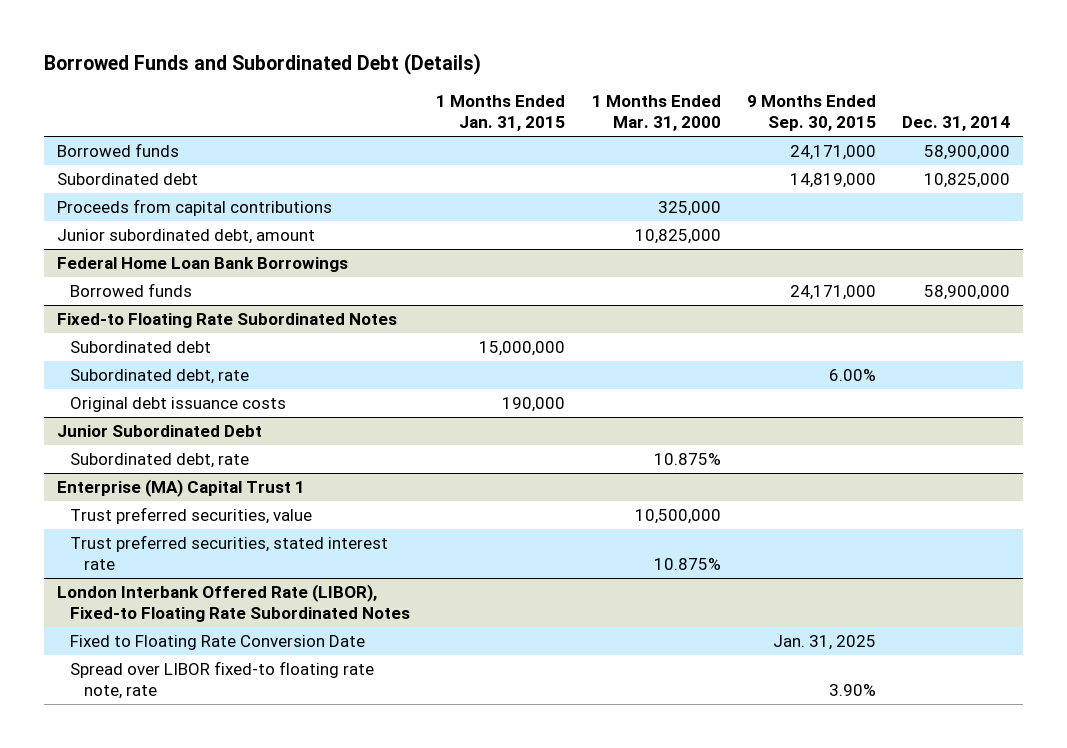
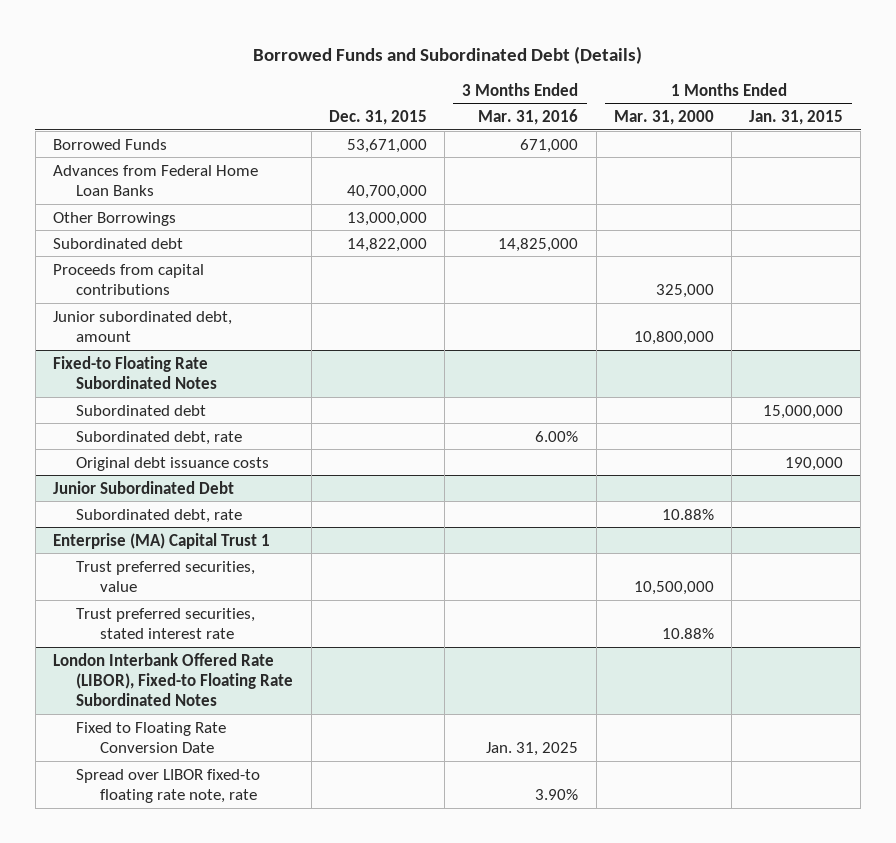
- | 1 Months Ended Jan. 31, 2015 | 1 Months Ended Mar. 31, 2000 | 9 Months Ended Sep. 30, 2015 | Dec. 31, 2014
+ | Dec. 31, 2015 | 3 Months Ended Mar. 31, 2016 | 1 Months Ended Mar. 31, 2000 | 1 Months Ended Jan. 31, 2015
- Borrowed funds | | | 24,171,000 | 58,900,000
+ Borrowed Funds | 53,671,000 | 671,000 | |
+ Advances from Federal Home Loan Banks | 40,700,000 | | |
+ Other Borrowings | 13,000,000 | | |
- Junior subordinated debt, amount | | 10,825,000 | |
- Federal Home Loan Bank Borrowings
- Borrowed funds | | | 24,171,000 | 58,900,000
+ Junior subordinated debt, amount | | | 10,800,000 |
@ Junior Subordinated Debt
- Subordinated debt, rate | | 10.875% | |
+ Subordinated debt, rate | | | 10.88% |
@ Enterprise (MA) Capital Trust 1
- Trust preferred securities, stated interest rate | | 10.875% | |
+ Trust preferred securities, stated interest rate | | | 10.88% |

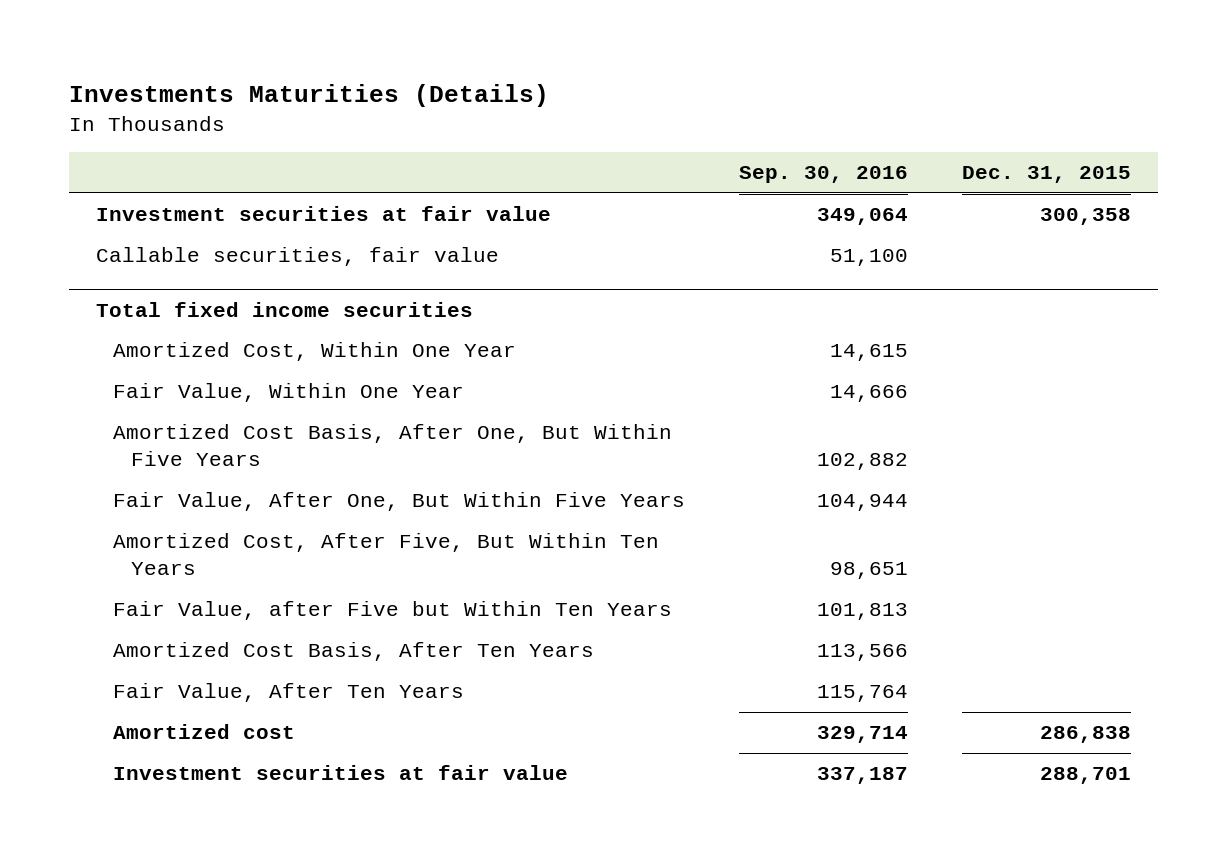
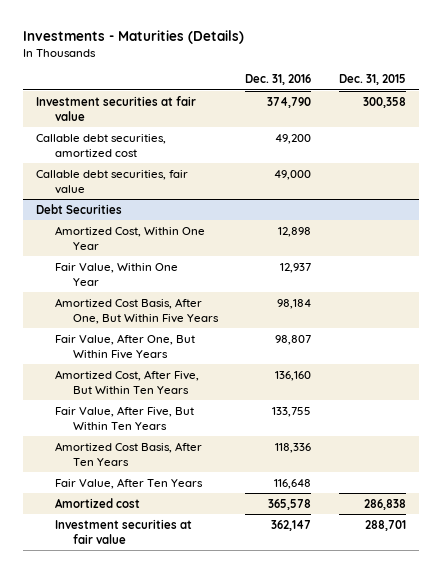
- Investments Maturities (Details)
+ Investments - Maturities (Details)
- | Sep. 30, 2016 | Dec. 31, 2015
+ | Dec. 31, 2016 | Dec. 31, 2015
- Callable securities, fair value | 51,100 |
- Total fixed income securities
+ Callable debt securities, amortized cost | 49,200 |
+ Callable debt securities, fair value | 49,000 |
+ Debt Securities
- Fair Value, after Five but Within Ten Years | 101,813 |
+ Fair Value, After Five, But Within Ten Years | 133,755 |

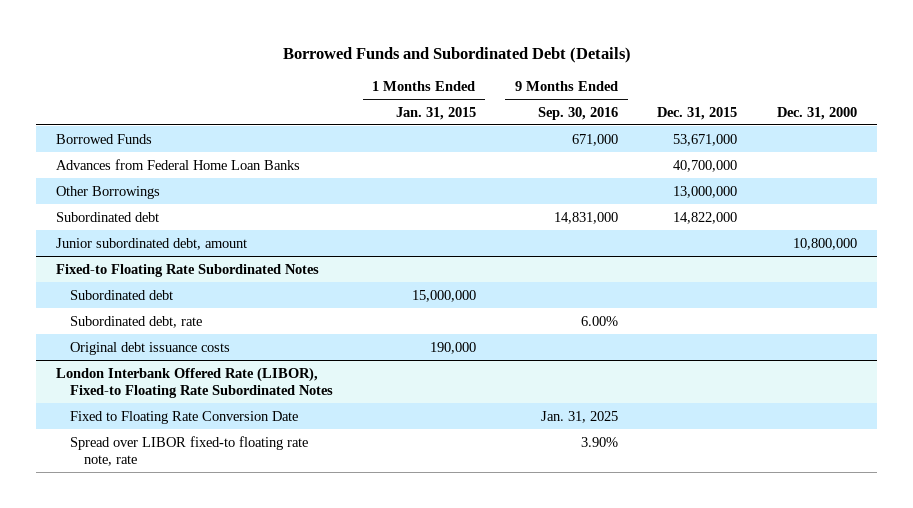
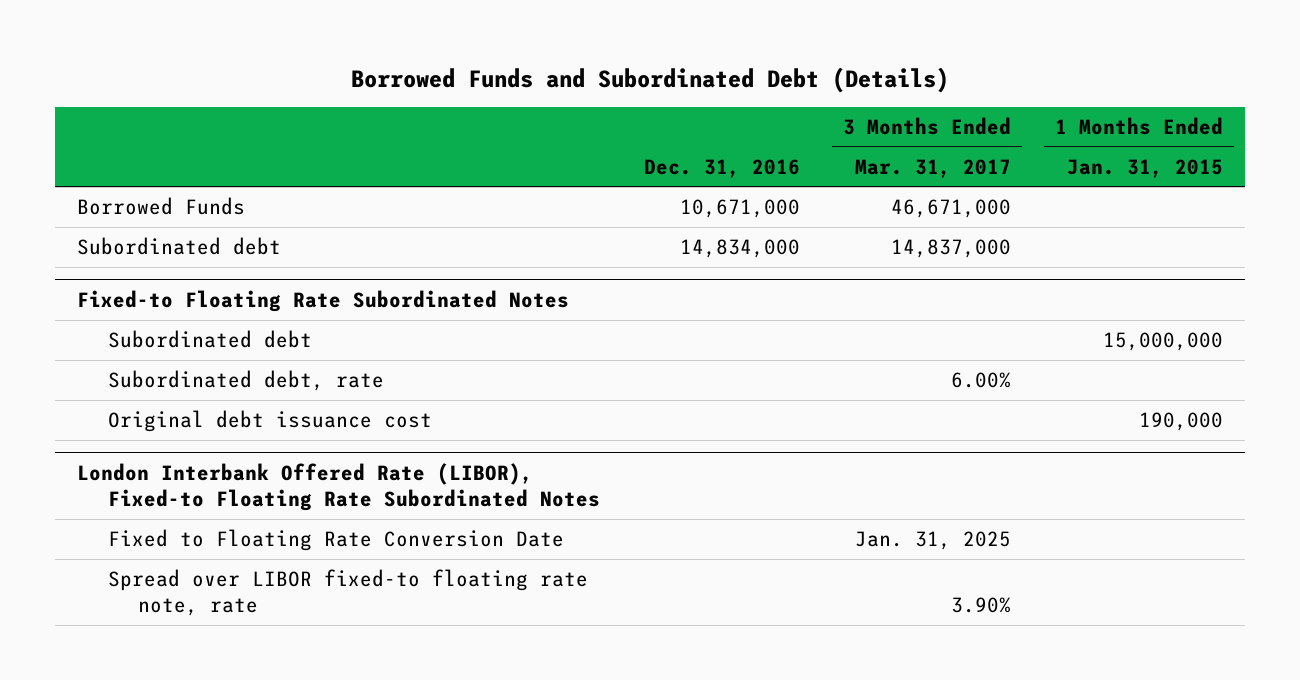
- | 1 Months Ended Jan. 31, 2015 | 9 Months Ended Sep. 30, 2016 | Dec. 31, 2015 | Dec. 31, 2000
+ | Dec. 31, 2016 | 3 Months Ended Mar. 31, 2017 | 1 Months Ended Jan. 31, 2015
- Advances from Federal Home Loan Banks | | | 40,700,000 |
- Other Borrowings | | | 13,000,000 |
- Junior subordinated debt, amount | | | | 10,800,000
@ Fixed-to Floating Rate Subordinated Notes
- Original debt issuance costs | 190,000 | | |
+ Original debt issuance cost | | | 190,000

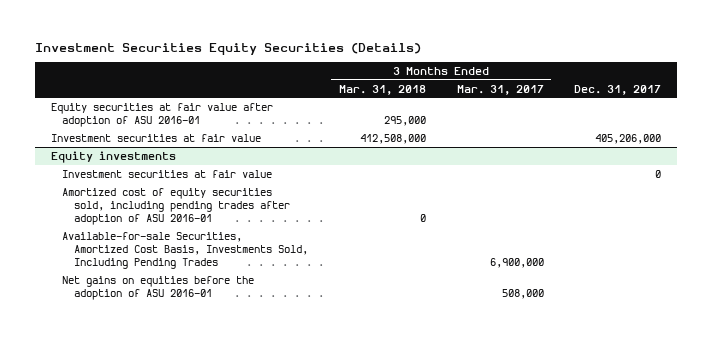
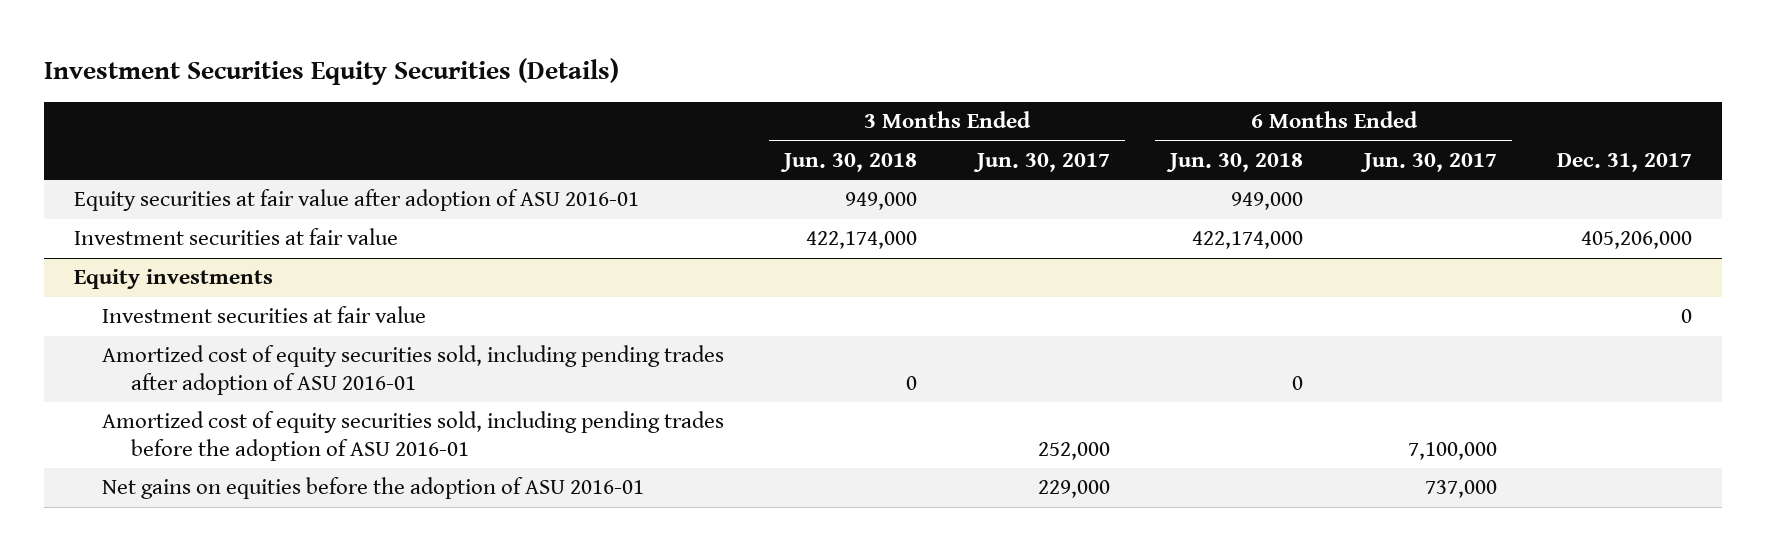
- | 3 Months Ended Mar. 31, 2018 | 3 Months Ended Mar. 31, 2017 | Dec. 31, 2017
+ | 3 Months Ended Jun. 30, 2018 | 3 Months Ended Jun. 30, 2017 | 6 Months Ended Jun. 30, 2018 | 6 Months Ended Jun. 30, 2017 | Dec. 31, 2017
@ Equity investments
- Available-for-sale Securities, Amortized Cost Basis, Investments Sold, Including Pending Trades | | 6,900,000 |
+ Amortized cost of equity securities sold, including pending trades before the adoption of ASU 2016-01 | | 252,000 | | 7,100,000 |

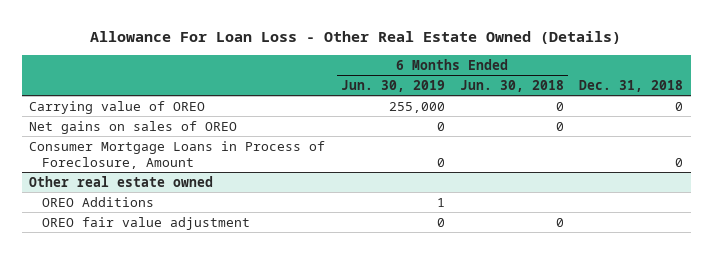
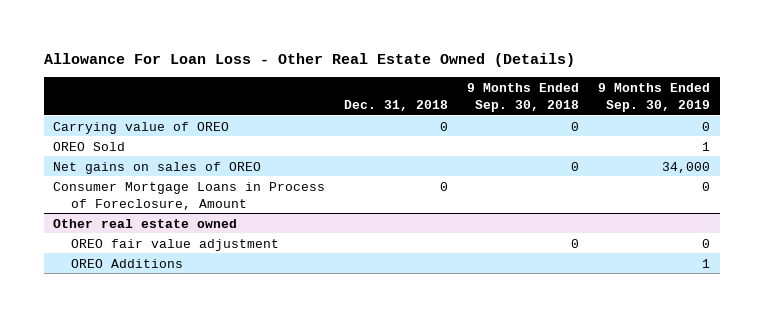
- | 6 Months Ended Jun. 30, 2019 | 6 Months Ended Jun. 30, 2018 | Dec. 31, 2018
+ | Dec. 31, 2018 | 9 Months Ended Sep. 30, 2018 | 9 Months Ended Sep. 30, 2019
+ OREO Sold | | | 1
@ Other real estate owned
moved down: OREO Additions | | | 1

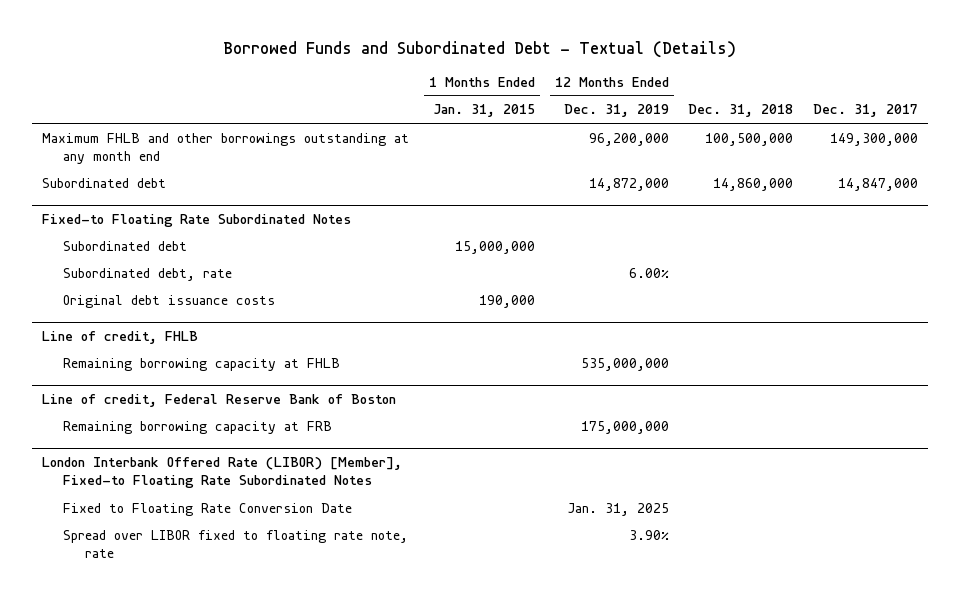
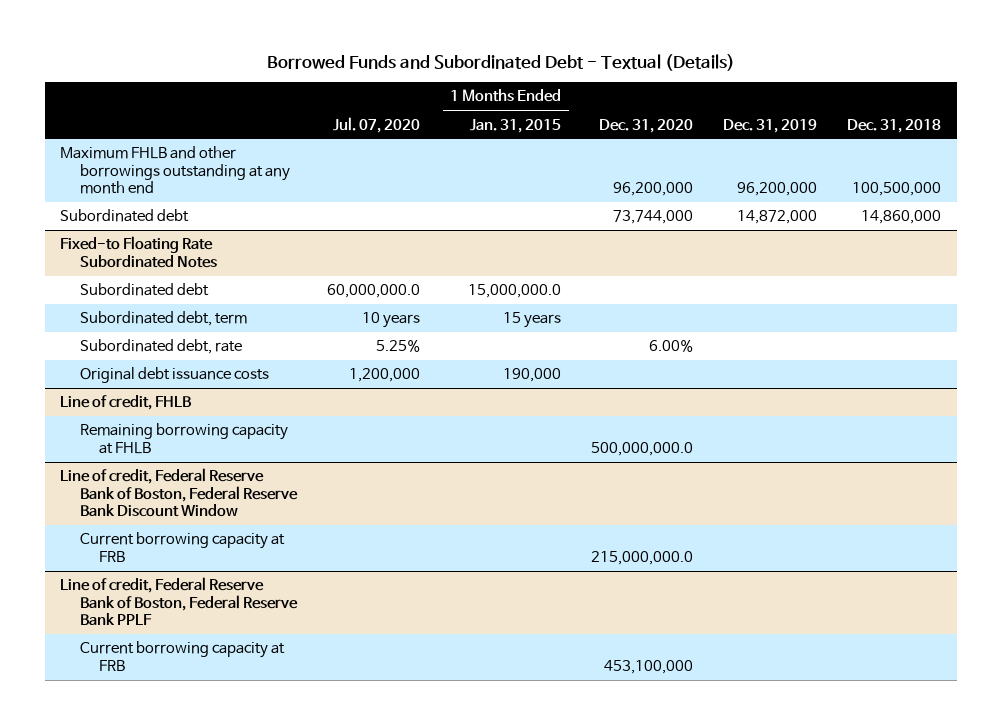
- | 1 Months Ended Jan. 31, 2015 | 12 Months Ended Dec. 31, 2019 | Dec. 31, 2018 | Dec. 31, 2017
+ | Jul. 07, 2020 | 1 Months Ended Jan. 31, 2015 | Dec. 31, 2020 | Dec. 31, 2019 | Dec. 31, 2018
@ Fixed-to Floating Rate Subordinated Notes
- Subordinated debt | 15,000,000 | | |
+ Subordinated debt | 60,000,000.0 | 15,000,000.0 | | |
+ Subordinated debt, term | 10 years | 15 years | | |
- Line of credit, Federal Reserve Bank of Boston
- Remaining borrowing capacity at FRB | | 175,000,000 | |
- London Interbank Offered Rate (LIBOR) [Member], Fixed-to Floating Rate Subordinated Notes
- Fixed to Floating Rate Conversion Date | | Jan. 31, 2025 | |
- Spread over LIBOR fixed to floating rate note, rate | | 3.90% | |
+ Line of credit, Federal Reserve Bank of Boston, Federal Reserve Bank Discount Window
+ Current borrowing capacity at FRB | | | 215,000,000.0 | |
+ Line of credit, Federal Reserve Bank of Boston, Federal Reserve Bank PPLF
+ Current borrowing capacity at FRB | | | 453,100,000 | |

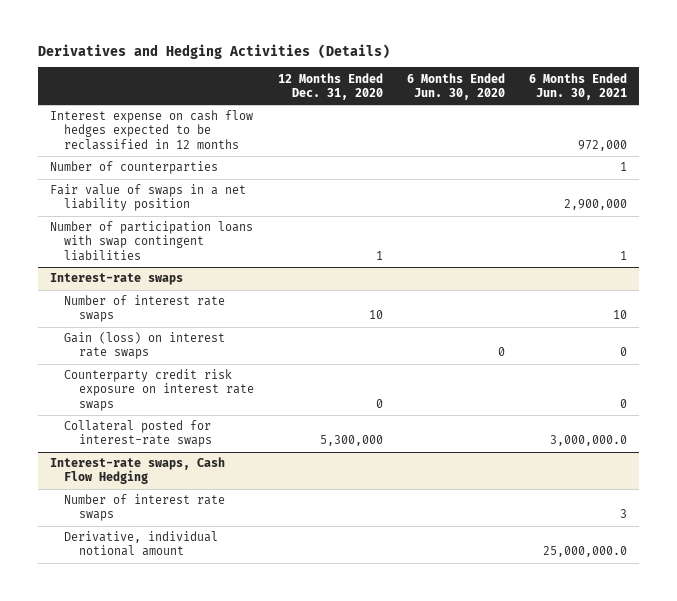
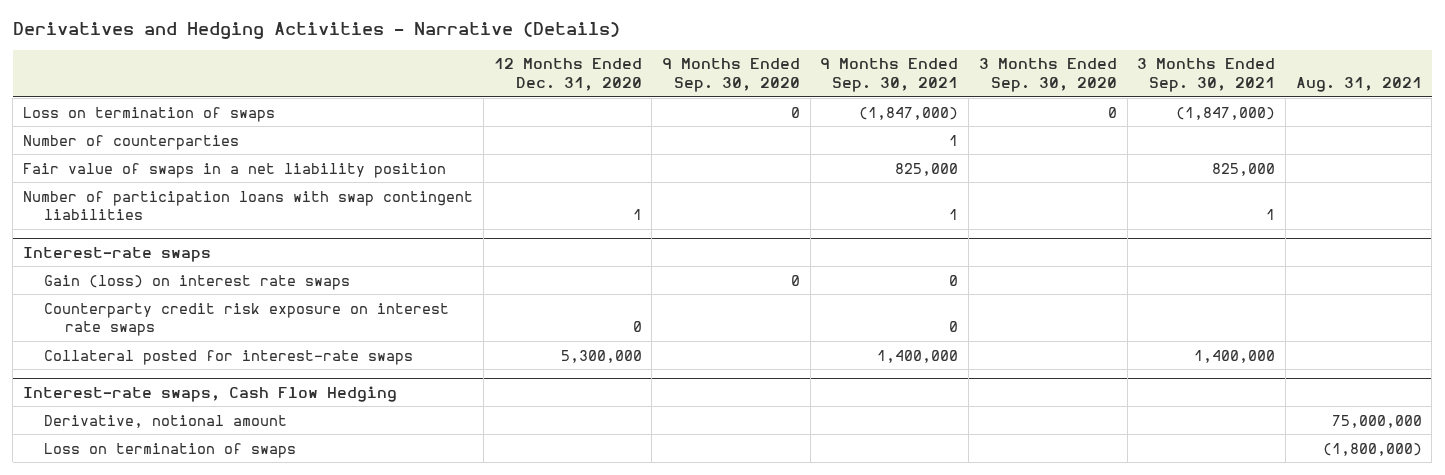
- Derivatives and Hedging Activities (Details)
+ Derivatives and Hedging Activities - Narrative (Details)
- | 12 Months Ended Dec. 31, 2020 | 6 Months Ended Jun. 30, 2020 | 6 Months Ended Jun. 30, 2021
+ | 12 Months Ended Dec. 31, 2020 | 9 Months Ended Sep. 30, 2020 | 9 Months Ended Sep. 30, 2021 | 3 Months Ended Sep. 30, 2020 | 3 Months Ended Sep. 30, 2021 | Aug. 31, 2021
- Interest expense on cash flow hedges expected to be reclassified in 12 months | | | 972,000
+ Loss on termination of swaps | | 0 | (1,847,000) | 0 | (1,847,000) |
@ Interest-rate swaps
- Number of interest rate swaps | 10 | | 10
@ Interest-rate swaps, Cash Flow Hedging
- Number of interest rate swaps | | | 3
- Derivative, individual notional amount | | | 25,000,000.0
+ Derivative, notional amount | | | | | | 75,000,000
+ Loss on termination of swaps | | | | | | (1,800,000)

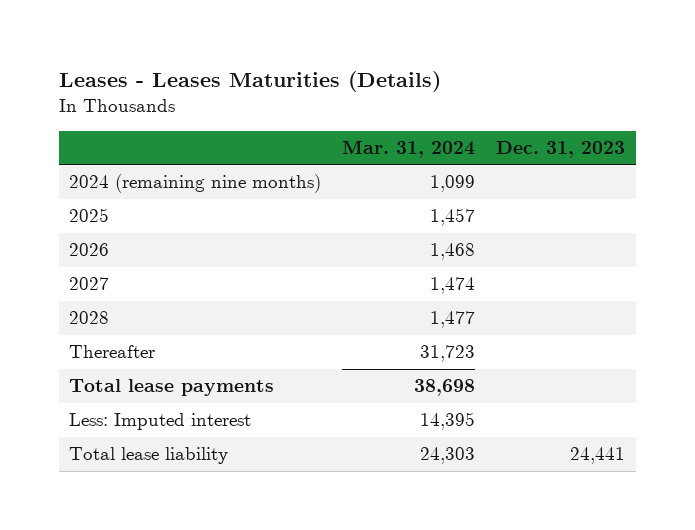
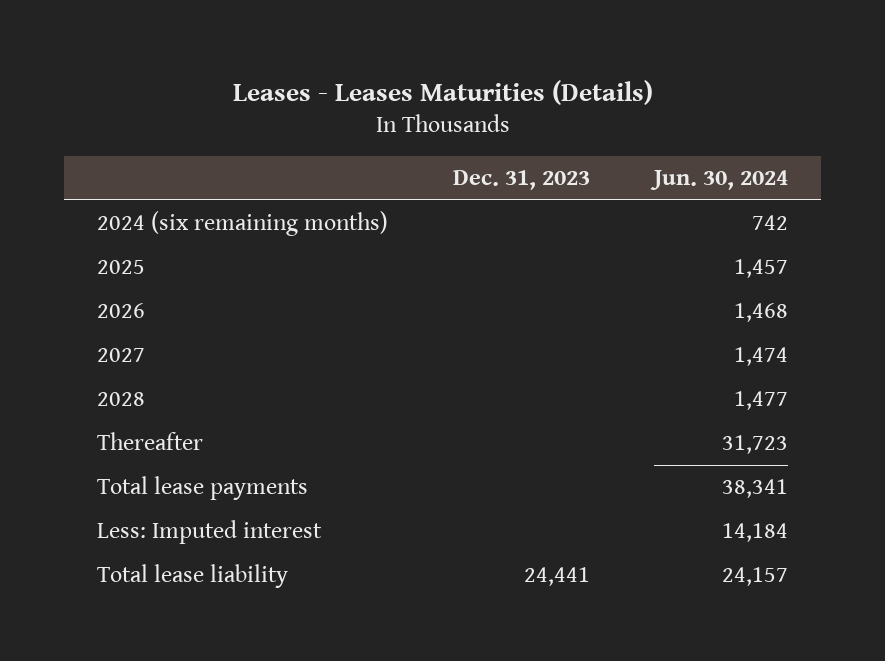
- | Mar. 31, 2024 | Dec. 31, 2023
+ | Dec. 31, 2023 | Jun. 30, 2024
- 2024 (remaining nine months) | 1,099 |
+ 2024 (six remaining months) | | 742

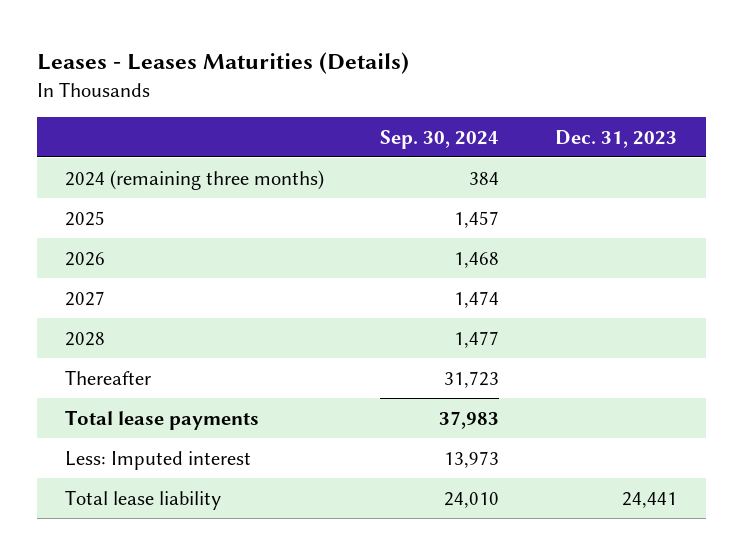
- | Dec. 31, 2023 | Jun. 30, 2024
+ | Sep. 30, 2024 | Dec. 31, 2023
- 2024 (six remaining months) | | 742
+ 2024 (remaining three months) | 384 |

